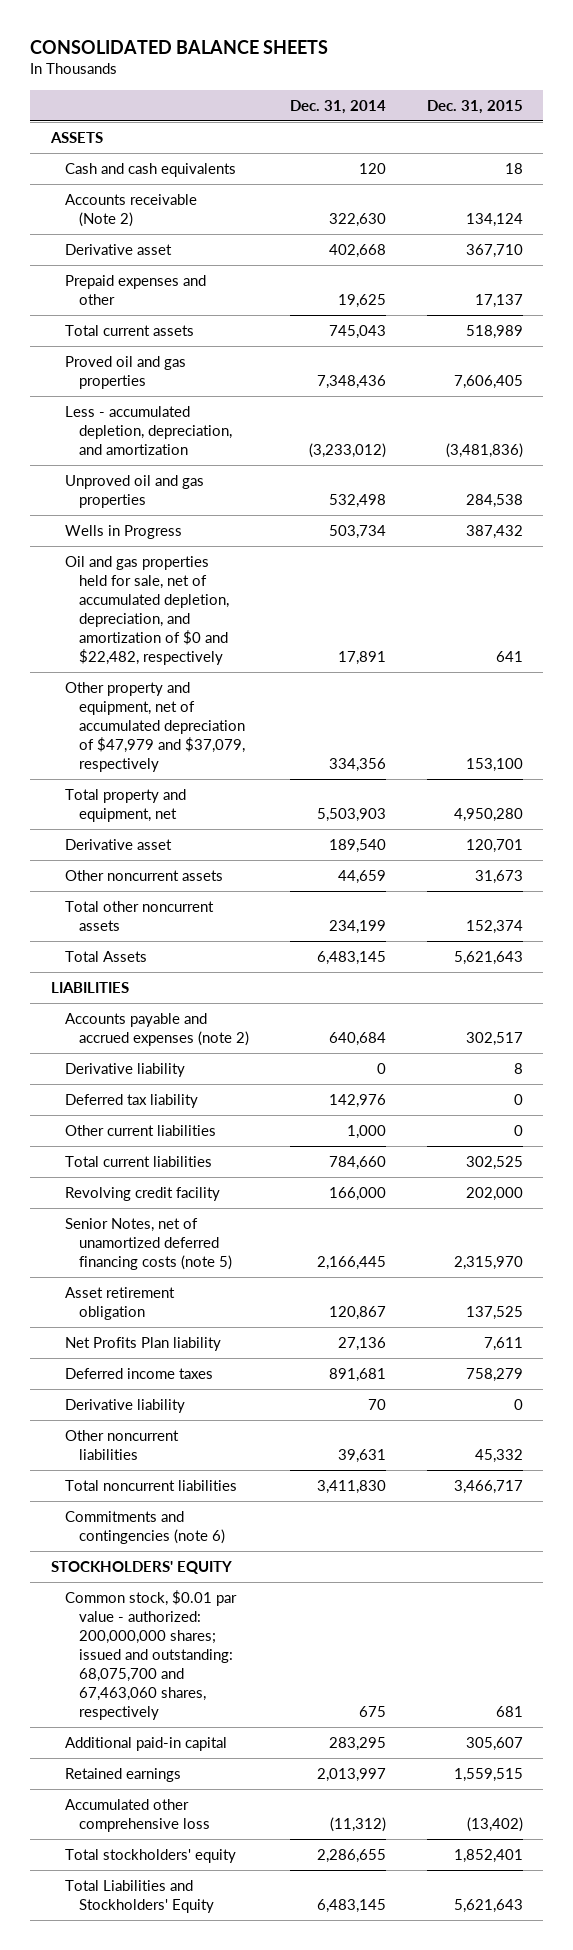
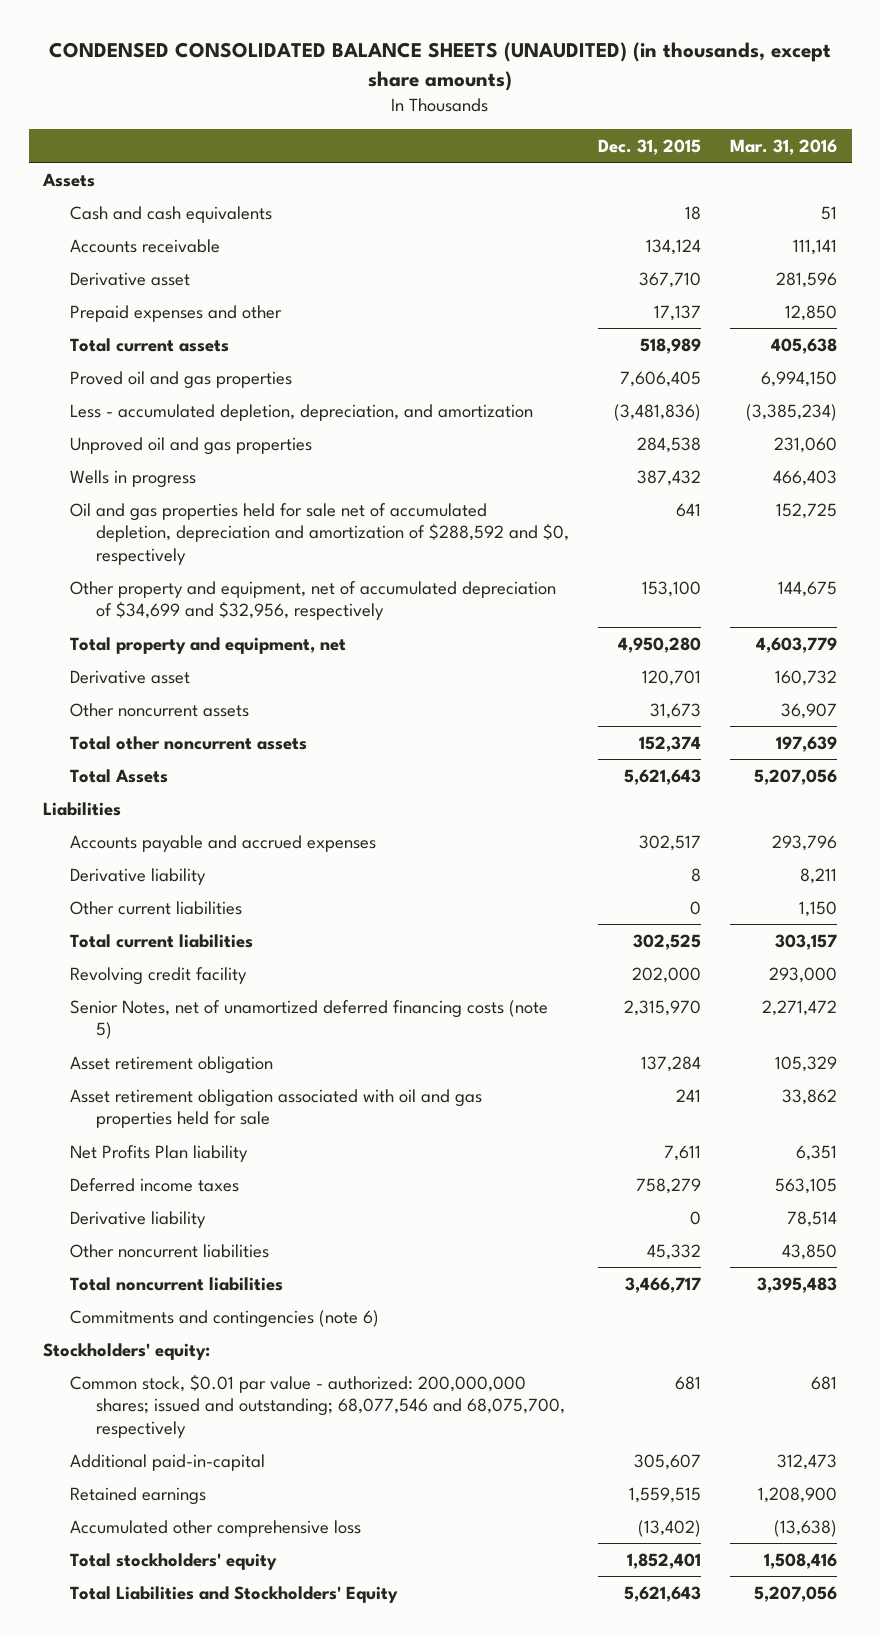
- CONSOLIDATED BALANCE SHEETS
+ CONDENSED CONSOLIDATED BALANCE SHEETS (UNAUDITED) (in thousands, except share amounts)
- | Dec. 31, 2014 | Dec. 31, 2015
+ | Dec. 31, 2015 | Mar. 31, 2016
- ASSETS
+ Assets
- Accounts receivable (Note 2) | 322,630 | 134,124
+ Accounts receivable | 134,124 | 111,141
- Wells in Progress | 503,734 | 387,432
- Oil and gas properties held for sale, net of accumulated depletion, depreciation, and amortization of $0 and $22,482, respectively | 17,891 | 641
- Other property and equipment, net of accumulated depreciation of $47,979 and $37,079, respectively | 334,356 | 153,100
+ Wells in progress | 387,432 | 466,403
+ Oil and gas properties held for sale net of accumulated depletion, depreciation and amortization of $288,592 and $0, respectively | 641 | 152,725
+ Other property and equipment, net of accumulated depreciation of $34,699 and $32,956, respectively | 153,100 | 144,675
- LIABILITIES
- Accounts payable and accrued expenses (note 2) | 640,684 | 302,517
+ Liabilities
+ Accounts payable and accrued expenses | 302,517 | 293,796
- Deferred tax liability | 142,976 | 0
- Asset retirement obligation | 120,867 | 137,525
+ Asset retirement obligation | 137,284 | 105,329
+ Asset retirement obligation associated with oil and gas properties held for sale | 241 | 33,862
- STOCKHOLDERS' EQUITY
- Common stock, $0.01 par value - authorized: 200,000,000 shares; issued and outstanding: 68,075,700 and 67,463,060 shares, respectively | 675 | 681
- Additional paid-in capital | 283,295 | 305,607
+ Stockholders' equity:
+ Common stock, $0.01 par value - authorized: 200,000,000 shares; issued and outstanding; 68,077,546 and 68,075,700, respectively | 681 | 681
+ Additional paid-in-capital | 305,607 | 312,473

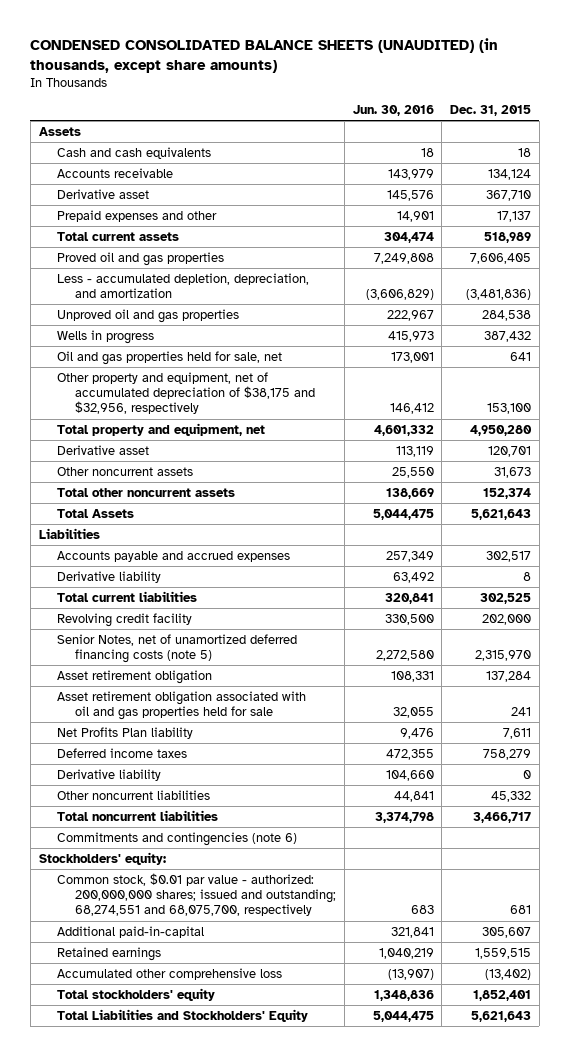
- | Dec. 31, 2015 | Mar. 31, 2016
+ | Jun. 30, 2016 | Dec. 31, 2015
- Oil and gas properties held for sale net of accumulated depletion, depreciation and amortization of $288,592 and $0, respectively | 641 | 152,725
- Other property and equipment, net of accumulated depreciation of $34,699 and $32,956, respectively | 153,100 | 144,675
+ Oil and gas properties held for sale, net | 173,001 | 641
+ Other property and equipment, net of accumulated depreciation of $38,175 and $32,956, respectively | 146,412 | 153,100
- Other current liabilities | 0 | 1,150
- Common stock, $0.01 par value - authorized: 200,000,000 shares; issued and outstanding; 68,077,546 and 68,075,700, respectively | 681 | 681
+ Common stock, $0.01 par value - authorized: 200,000,000 shares; issued and outstanding; 68,274,551 and 68,075,700, respectively | 683 | 681

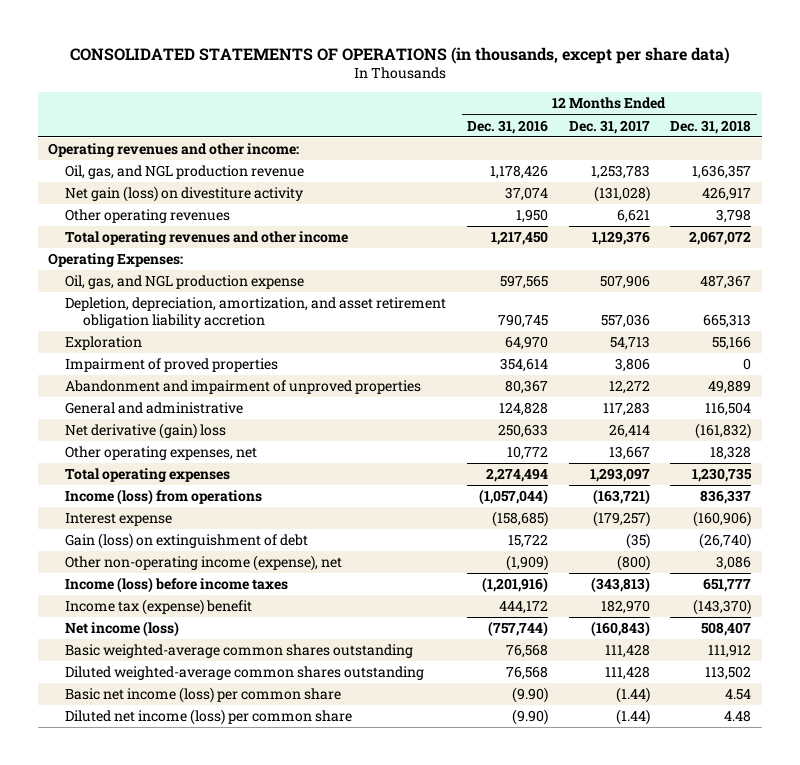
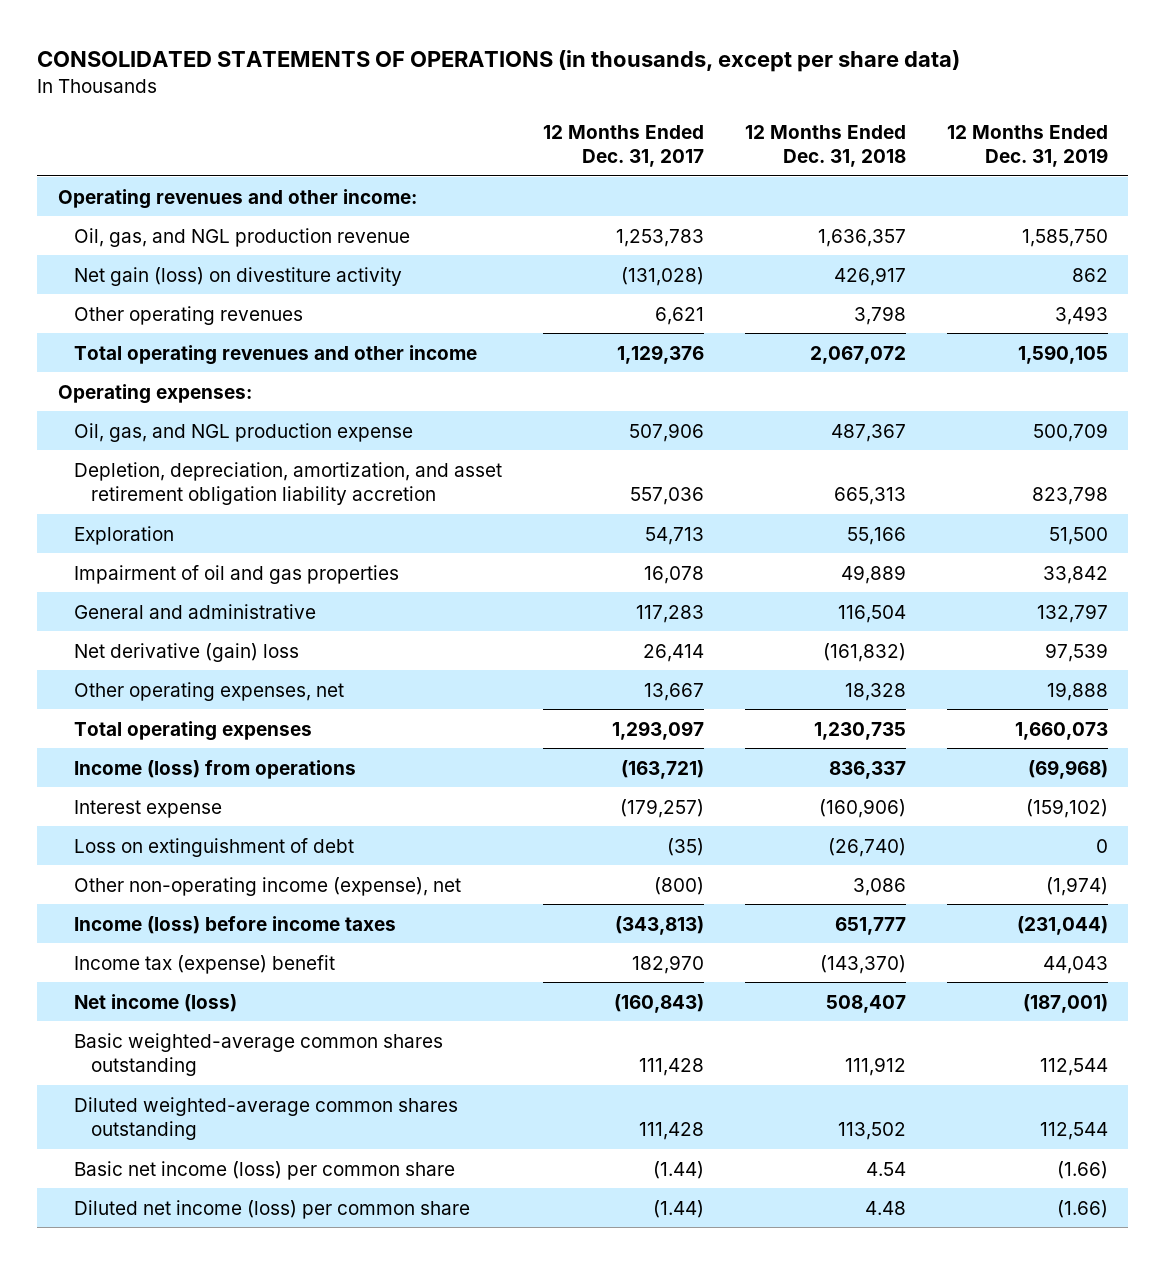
- | 12 Months Ended Dec. 31, 2016 | 12 Months Ended Dec. 31, 2017 | 12 Months Ended Dec. 31, 2018
+ | 12 Months Ended Dec. 31, 2017 | 12 Months Ended Dec. 31, 2018 | 12 Months Ended Dec. 31, 2019
- Operating Expenses:
+ Operating expenses:
- Impairment of proved properties | 354,614 | 3,806 | 0
- Abandonment and impairment of unproved properties | 80,367 | 12,272 | 49,889
+ Impairment of oil and gas properties | 16,078 | 49,889 | 33,842
- Gain (loss) on extinguishment of debt | 15,722 | (35) | (26,740)
+ Loss on extinguishment of debt | (35) | (26,740) | 0

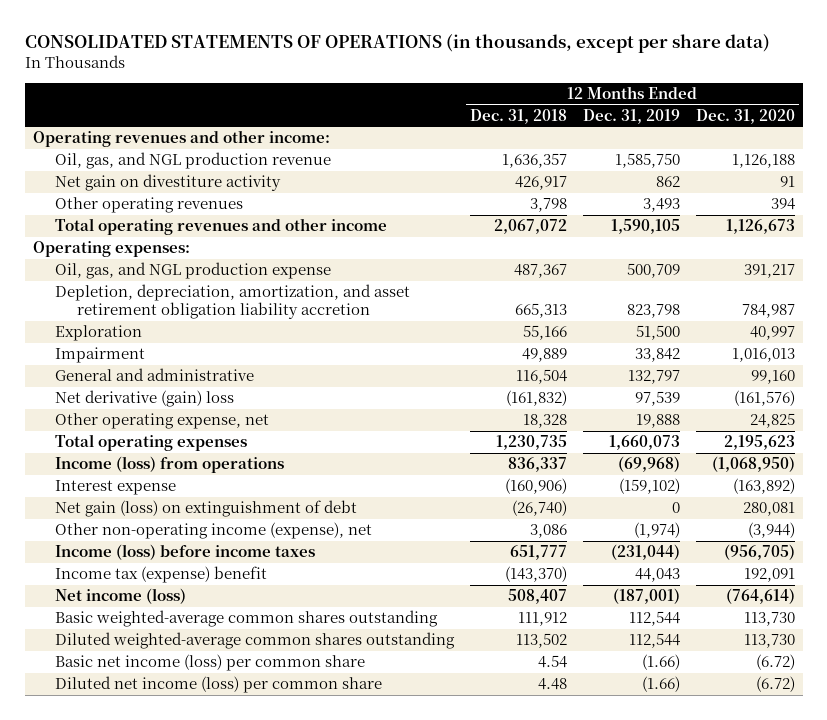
- | 12 Months Ended Dec. 31, 2017 | 12 Months Ended Dec. 31, 2018 | 12 Months Ended Dec. 31, 2019
+ | 12 Months Ended Dec. 31, 2018 | 12 Months Ended Dec. 31, 2019 | 12 Months Ended Dec. 31, 2020
- Net gain (loss) on divestiture activity | (131,028) | 426,917 | 862
+ Net gain on divestiture activity | 426,917 | 862 | 91
- Impairment of oil and gas properties | 16,078 | 49,889 | 33,842
+ Impairment | 49,889 | 33,842 | 1,016,013
- Other operating expenses, net | 13,667 | 18,328 | 19,888
+ Other operating expense, net | 18,328 | 19,888 | 24,825
- Loss on extinguishment of debt | (35) | (26,740) | 0
+ Net gain (loss) on extinguishment of debt | (26,740) | 0 | 280,081

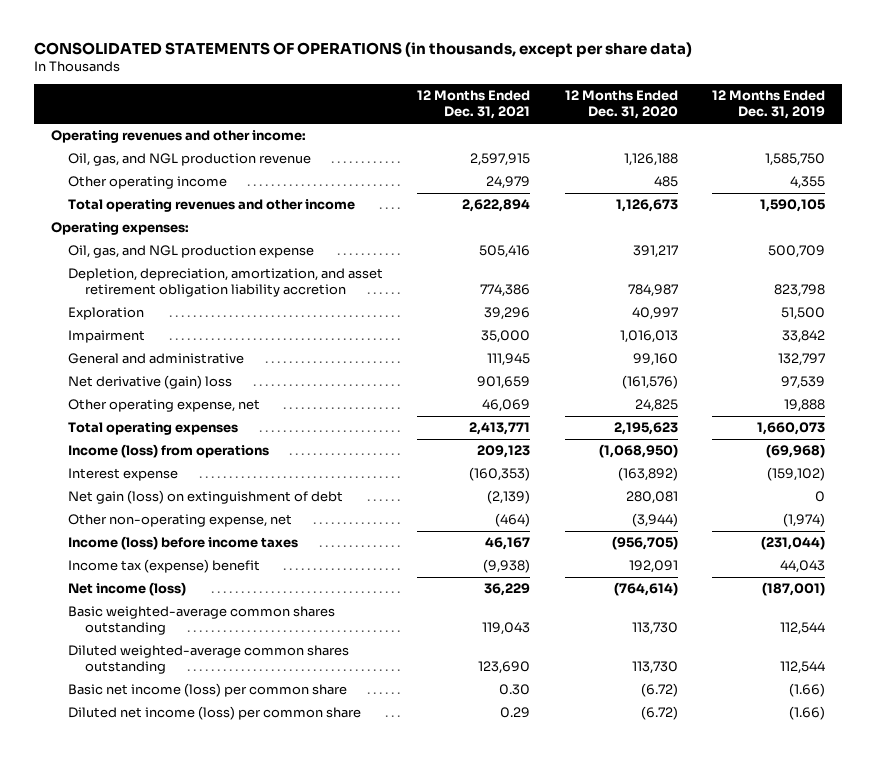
- | 12 Months Ended Dec. 31, 2018 | 12 Months Ended Dec. 31, 2019 | 12 Months Ended Dec. 31, 2020
+ | 12 Months Ended Dec. 31, 2021 | 12 Months Ended Dec. 31, 2020 | 12 Months Ended Dec. 31, 2019
- Net gain on divestiture activity | 426,917 | 862 | 91
- Other operating revenues | 3,798 | 3,493 | 394
+ Other operating income | 24,979 | 485 | 4,355
- Other non-operating income (expense), net | 3,086 | (1,974) | (3,944)
+ Other non-operating expense, net | (464) | (3,944) | (1,974)

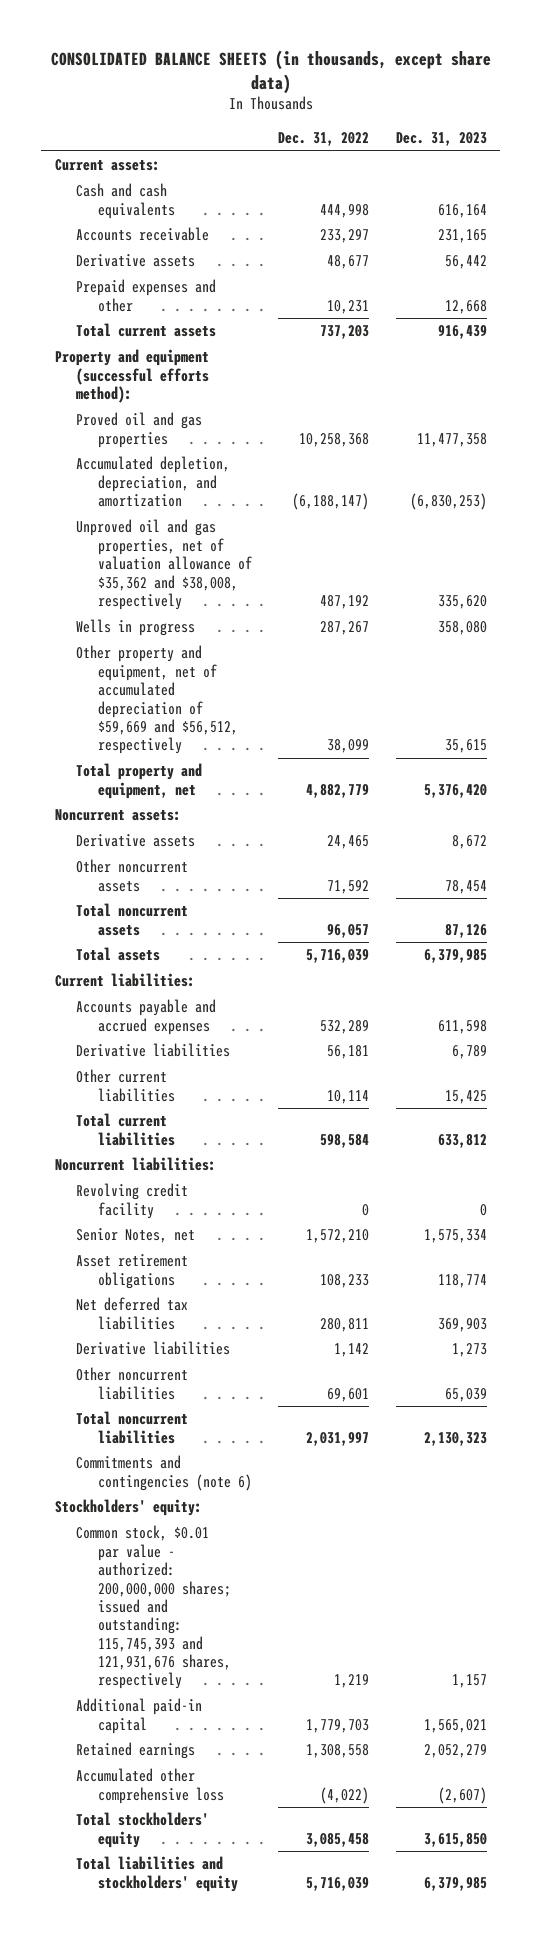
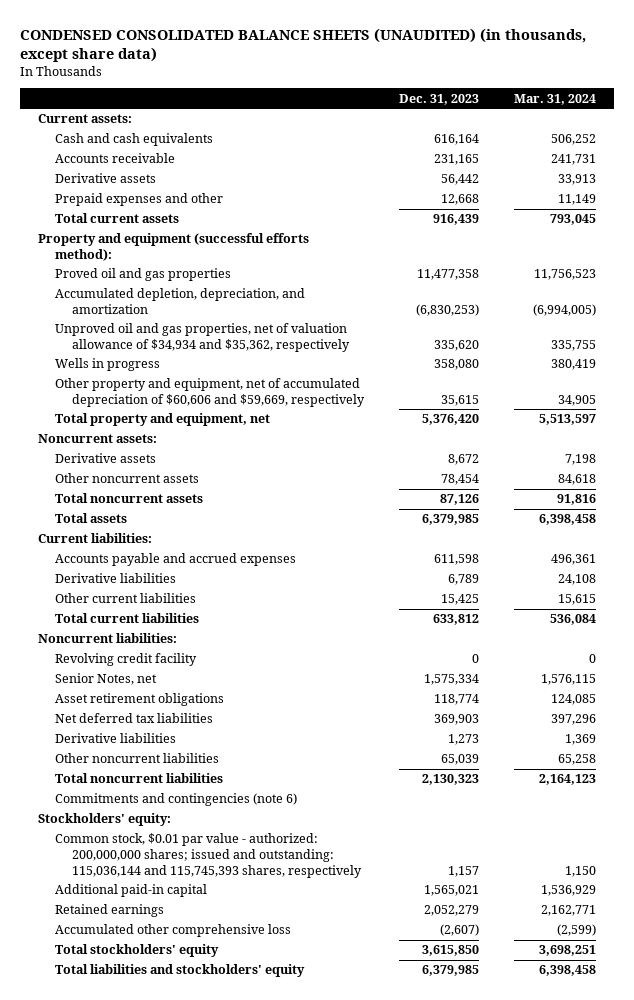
- CONSOLIDATED BALANCE SHEETS (in thousands, except share data)
+ CONDENSED CONSOLIDATED BALANCE SHEETS (UNAUDITED) (in thousands, except share data)
- | Dec. 31, 2022 | Dec. 31, 2023
+ | Dec. 31, 2023 | Mar. 31, 2024
- Unproved oil and gas properties, net of valuation allowance of $35,362 and $38,008, respectively | 487,192 | 335,620
+ Unproved oil and gas properties, net of valuation allowance of $34,934 and $35,362, respectively | 335,620 | 335,755
- Other property and equipment, net of accumulated depreciation of $59,669 and $56,512, respectively | 38,099 | 35,615
+ Other property and equipment, net of accumulated depreciation of $60,606 and $59,669, respectively | 35,615 | 34,905
- Common stock, $0.01 par value - authorized: 200,000,000 shares; issued and outstanding: 115,745,393 and 121,931,676 shares, respectively | 1,219 | 1,157
+ Common stock, $0.01 par value - authorized: 200,000,000 shares; issued and outstanding: 115,036,144 and 115,745,393 shares, respectively | 1,157 | 1,150

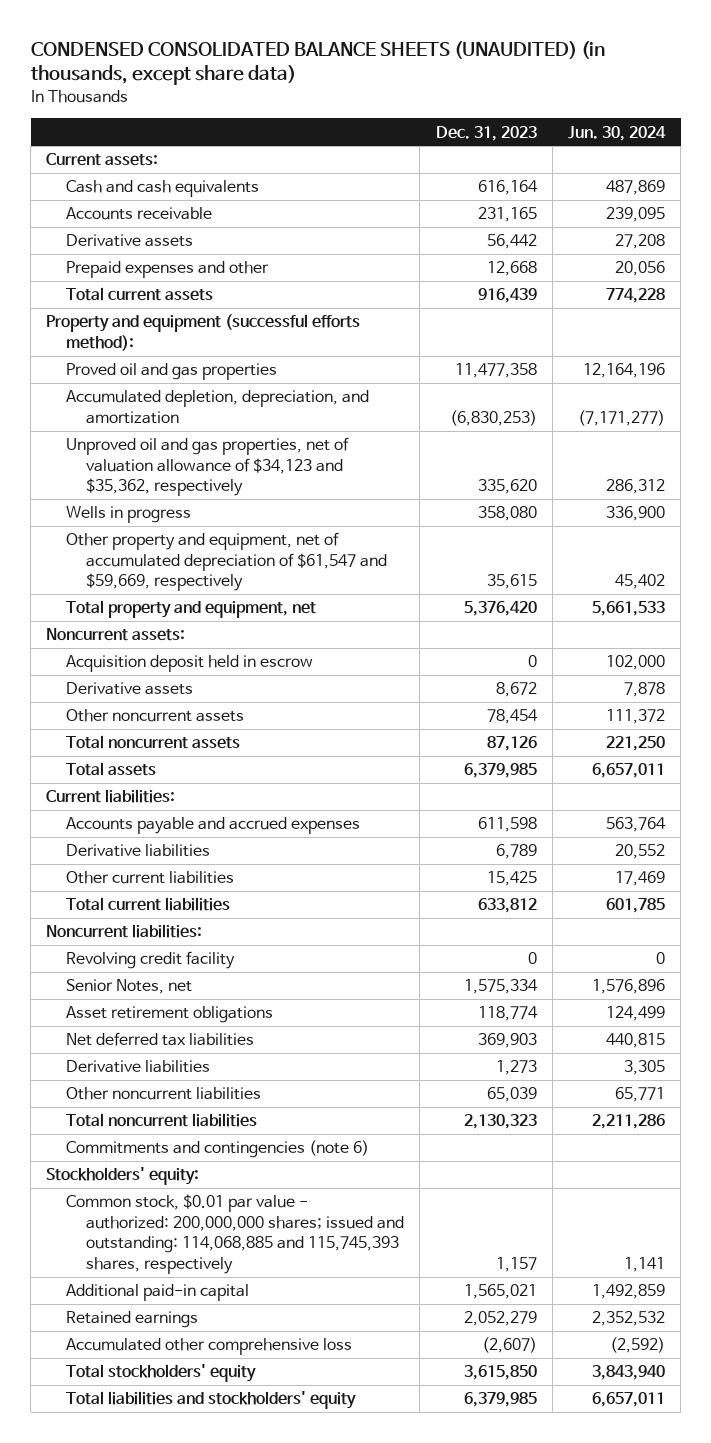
- | Dec. 31, 2023 | Mar. 31, 2024
+ | Dec. 31, 2023 | Jun. 30, 2024
- Unproved oil and gas properties, net of valuation allowance of $34,934 and $35,362, respectively | 335,620 | 335,755
+ Unproved oil and gas properties, net of valuation allowance of $34,123 and $35,362, respectively | 335,620 | 286,312
- Other property and equipment, net of accumulated depreciation of $60,606 and $59,669, respectively | 35,615 | 34,905
+ Other property and equipment, net of accumulated depreciation of $61,547 and $59,669, respectively | 35,615 | 45,402
+ Acquisition deposit held in escrow | 0 | 102,000
- Common stock, $0.01 par value - authorized: 200,000,000 shares; issued and outstanding: 115,036,144 and 115,745,393 shares, respectively | 1,157 | 1,150
+ Common stock, $0.01 par value - authorized: 200,000,000 shares; issued and outstanding: 114,068,885 and 115,745,393 shares, respectively | 1,157 | 1,141

